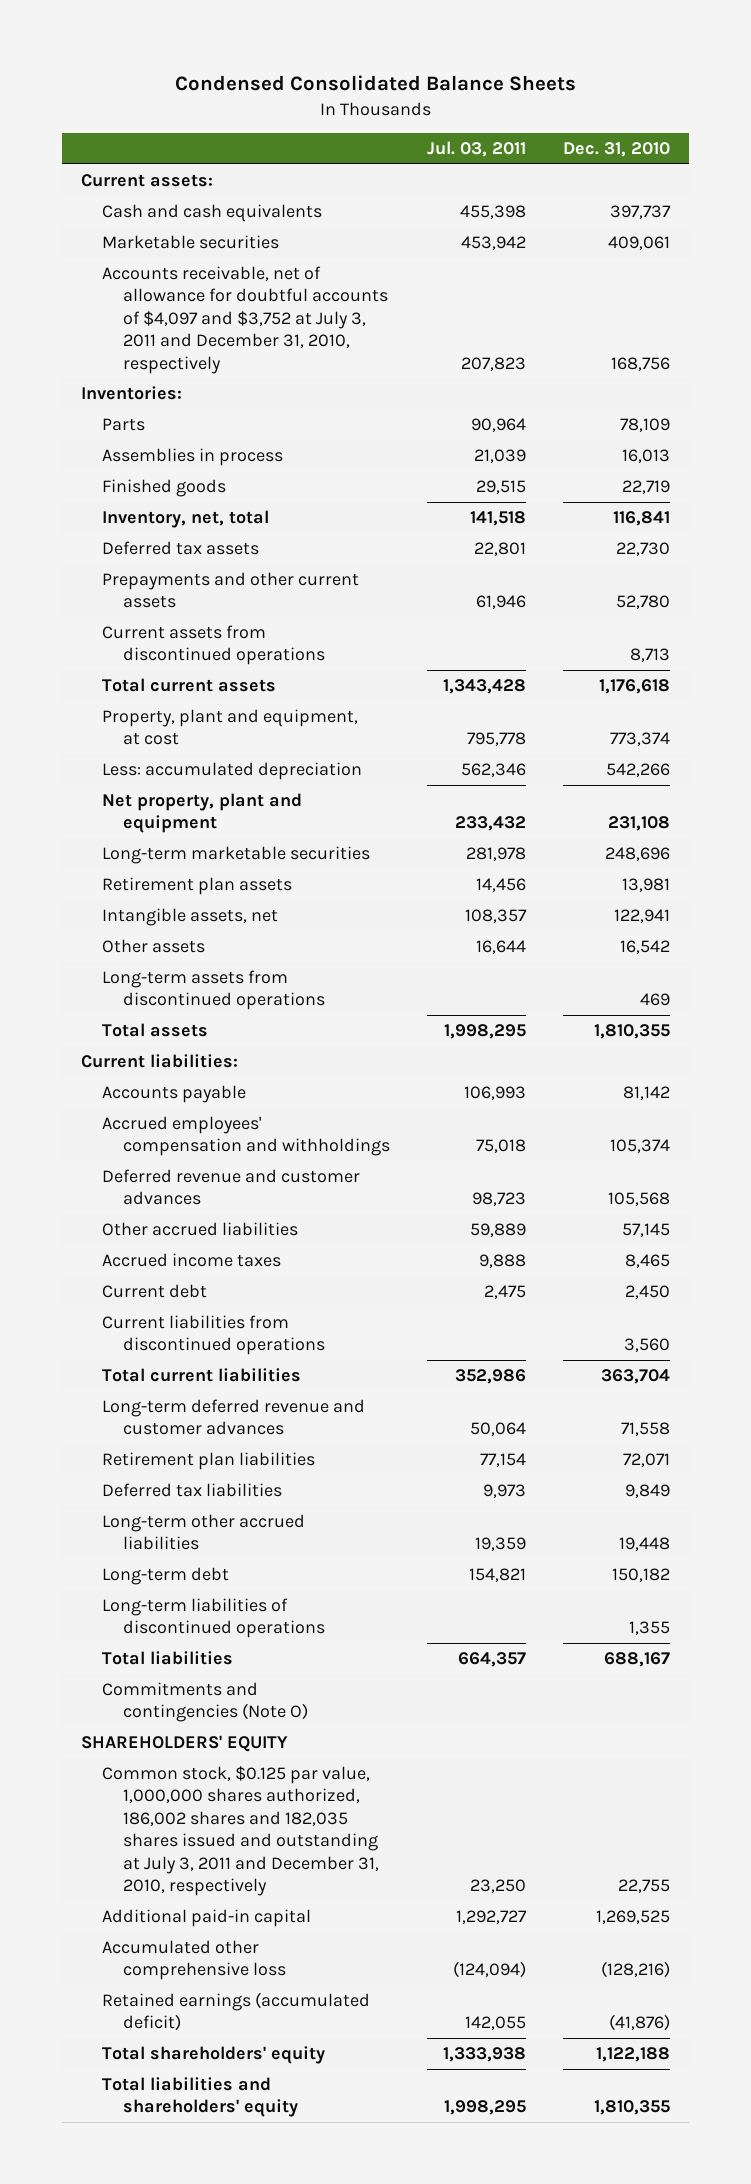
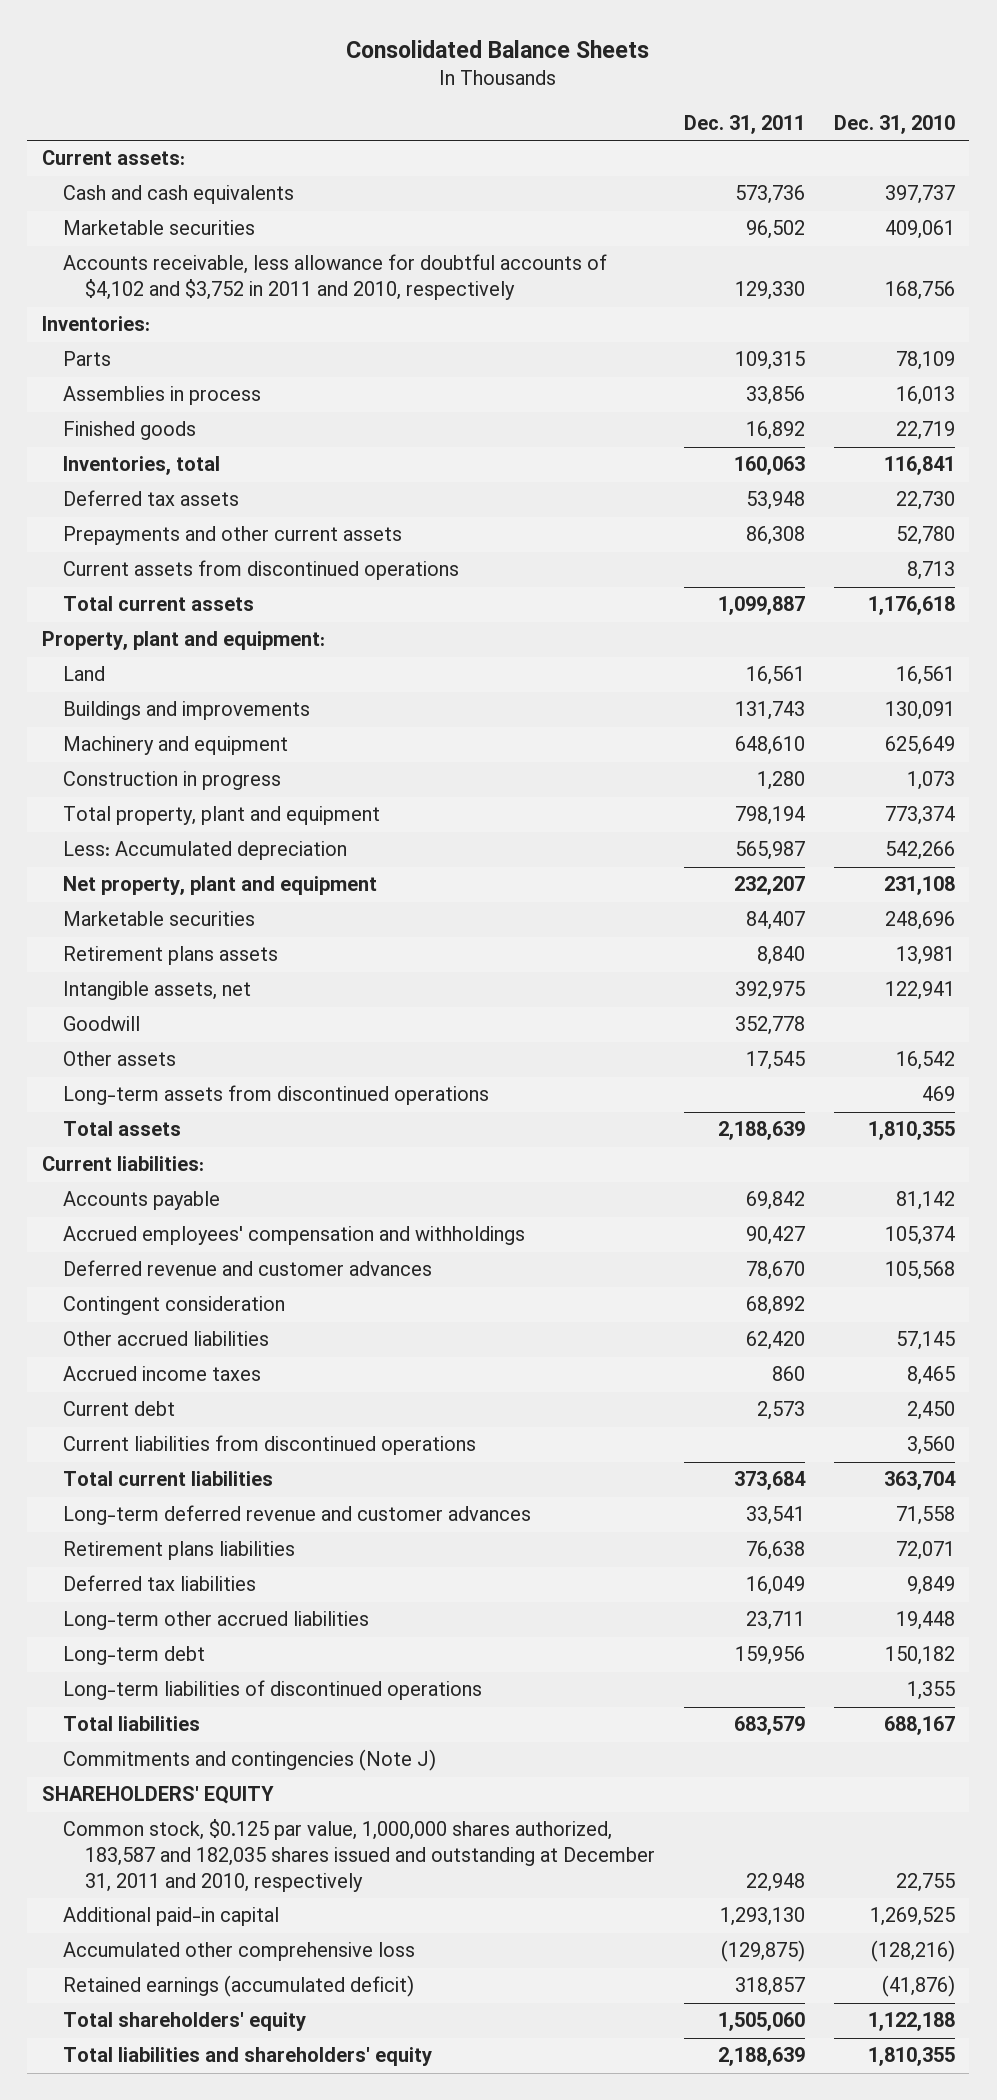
- Condensed Consolidated Balance Sheets
+ Consolidated Balance Sheets
- | Jul. 03, 2011 | Dec. 31, 2010
+ | Dec. 31, 2011 | Dec. 31, 2010
- Accounts receivable, net of allowance for doubtful accounts of $4,097 and $3,752 at July 3, 2011 and December 31, 2010, respectively | 207,823 | 168,756
+ Accounts receivable, less allowance for doubtful accounts of $4,102 and $3,752 in 2011 and 2010, respectively | 129,330 | 168,756
- Inventory, net, total | 141,518 | 116,841
+ Inventories, total | 160,063 | 116,841
- Property, plant and equipment, at cost | 795,778 | 773,374
- Less: accumulated depreciation | 562,346 | 542,266
+ Property, plant and equipment:
+ Land | 16,561 | 16,561
+ Buildings and improvements | 131,743 | 130,091
+ Machinery and equipment | 648,610 | 625,649
+ Construction in progress | 1,280 | 1,073
+ Total property, plant and equipment | 798,194 | 773,374
+ Less: Accumulated depreciation | 565,987 | 542,266
- Long-term marketable securities | 281,978 | 248,696
- Retirement plan assets | 14,456 | 13,981
+ Marketable securities | 84,407 | 248,696
+ Retirement plans assets | 8,840 | 13,981
+ Goodwill | 352,778 |
+ Contingent consideration | 68,892 |
- Retirement plan liabilities | 77,154 | 72,071
+ Retirement plans liabilities | 76,638 | 72,071
- Commitments and contingencies (Note O)
+ Commitments and contingencies (Note J)
- Common stock, $0.125 par value, 1,000,000 shares authorized, 186,002 shares and 182,035 shares issued and outstanding at July 3, 2011 and December 31, 2010, respectively | 23,250 | 22,755
+ Common stock, $0.125 par value, 1,000,000 shares authorized, 183,587 and 182,035 shares issued and outstanding at December 31, 2011 and 2010, respectively | 22,948 | 22,755

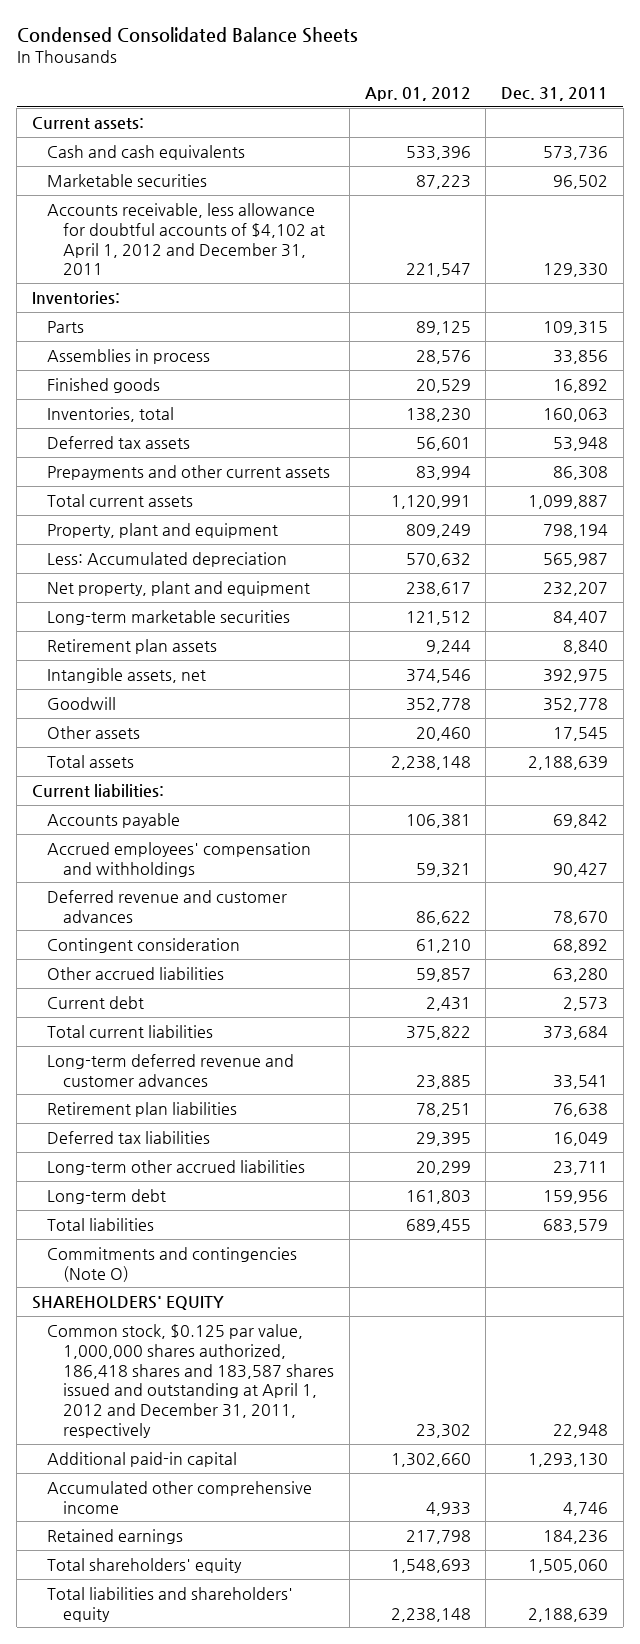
- Consolidated Balance Sheets
+ Condensed Consolidated Balance Sheets
- | Dec. 31, 2011 | Dec. 31, 2010
+ | Apr. 01, 2012 | Dec. 31, 2011
- Accounts receivable, less allowance for doubtful accounts of $4,102 and $3,752 in 2011 and 2010, respectively | 129,330 | 168,756
+ Accounts receivable, less allowance for doubtful accounts of $4,102 at April 1, 2012 and December 31, 2011 | 221,547 | 129,330
- Current assets from discontinued operations | | 8,713
- Property, plant and equipment:
- Land | 16,561 | 16,561
- Buildings and improvements | 131,743 | 130,091
- Machinery and equipment | 648,610 | 625,649
- Construction in progress | 1,280 | 1,073
- Total property, plant and equipment | 798,194 | 773,374
+ Property, plant and equipment | 809,249 | 798,194
- Marketable securities | 84,407 | 248,696
- Retirement plans assets | 8,840 | 13,981
+ Long-term marketable securities | 121,512 | 84,407
+ Retirement plan assets | 9,244 | 8,840
- Long-term assets from discontinued operations | | 469
- Other accrued liabilities | 62,420 | 57,145
- Accrued income taxes | 860 | 8,465
+ Other accrued liabilities | 59,857 | 63,280
- Current liabilities from discontinued operations | | 3,560
- Retirement plans liabilities | 76,638 | 72,071
+ Retirement plan liabilities | 78,251 | 76,638
- Long-term liabilities of discontinued operations | | 1,355
- Commitments and contingencies (Note J)
+ Commitments and contingencies (Note O)
- Common stock, $0.125 par value, 1,000,000 shares authorized, 183,587 and 182,035 shares issued and outstanding at December 31, 2011 and 2010, respectively | 22,948 | 22,755
+ Common stock, $0.125 par value, 1,000,000 shares authorized, 186,418 shares and 183,587 shares issued and outstanding at April 1, 2012 and December 31, 2011, respectively | 23,302 | 22,948
- Accumulated other comprehensive loss | (129,875) | (128,216)
- Retained earnings (accumulated deficit) | 318,857 | (41,876)
+ Accumulated other comprehensive income | 4,933 | 4,746
+ Retained earnings | 217,798 | 184,236

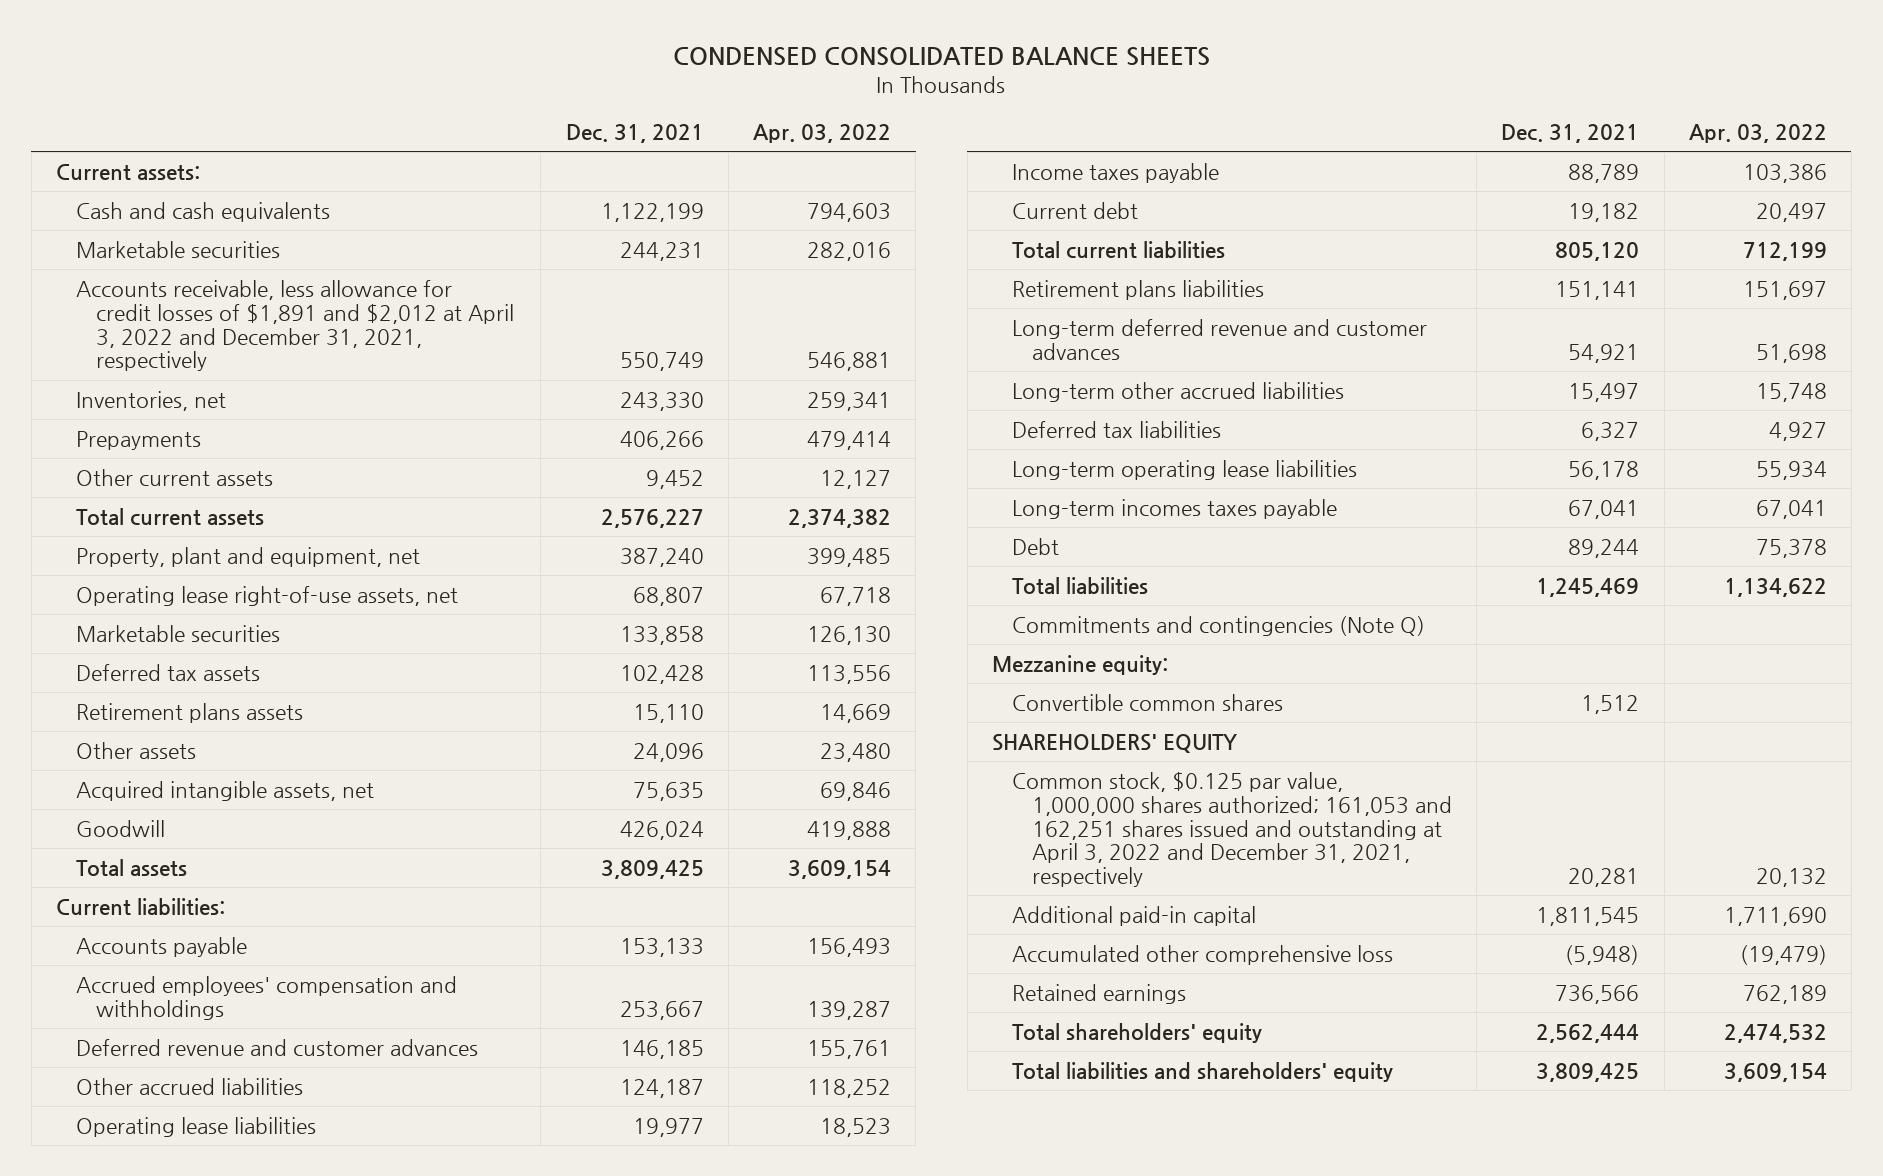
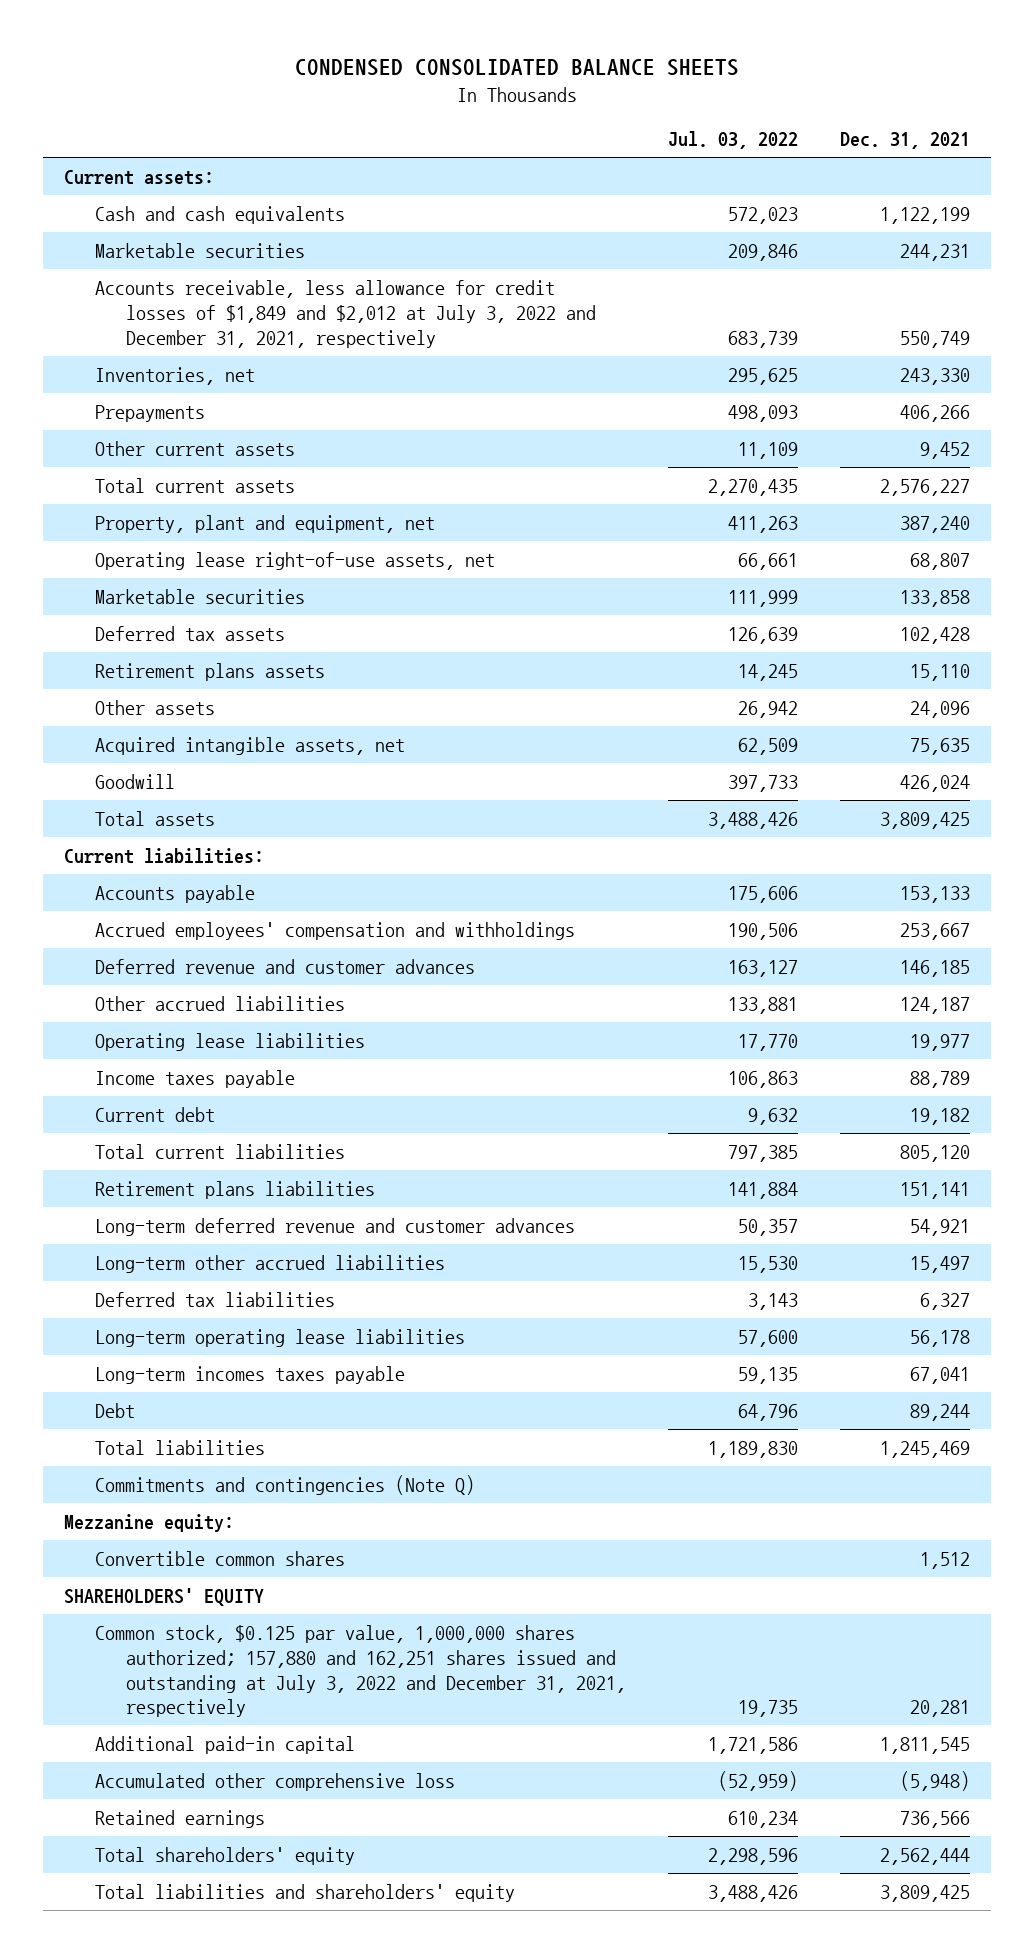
- | Dec. 31, 2021 | Apr. 03, 2022
+ | Jul. 03, 2022 | Dec. 31, 2021
- Accounts receivable, less allowance for credit losses of $1,891 and $2,012 at April 3, 2022 and December 31, 2021, respectively | 550,749 | 546,881
+ Accounts receivable, less allowance for credit losses of $1,849 and $2,012 at July 3, 2022 and December 31, 2021, respectively | 683,739 | 550,749
- Common stock, $0.125 par value, 1,000,000 shares authorized; 161,053 and 162,251 shares issued and outstanding at April 3, 2022 and December 31, 2021, respectively | 20,281 | 20,132
+ Common stock, $0.125 par value, 1,000,000 shares authorized; 157,880 and 162,251 shares issued and outstanding at July 3, 2022 and December 31, 2021, respectively | 19,735 | 20,281

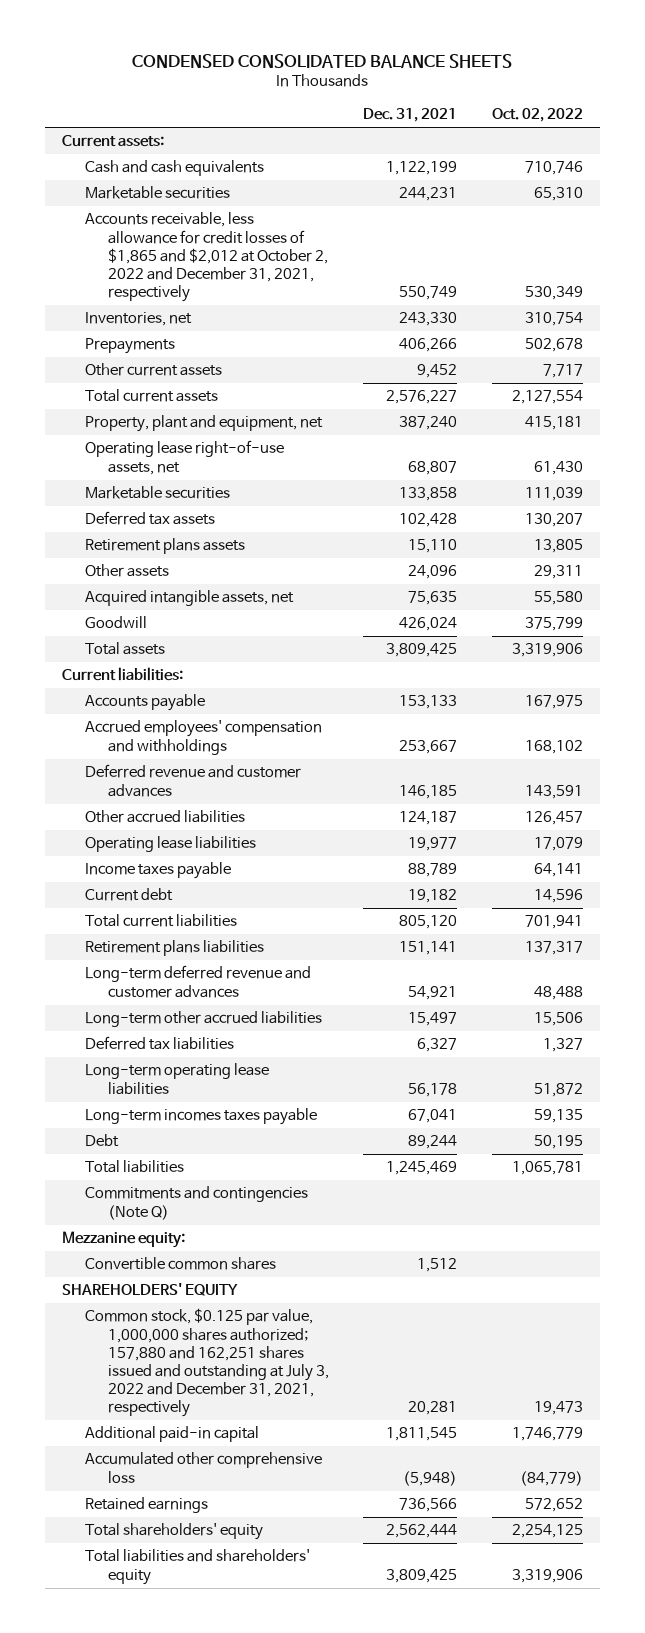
- | Jul. 03, 2022 | Dec. 31, 2021
+ | Dec. 31, 2021 | Oct. 02, 2022
- Accounts receivable, less allowance for credit losses of $1,849 and $2,012 at July 3, 2022 and December 31, 2021, respectively | 683,739 | 550,749
+ Accounts receivable, less allowance for credit losses of $1,865 and $2,012 at October 2, 2022 and December 31, 2021, respectively | 550,749 | 530,349

